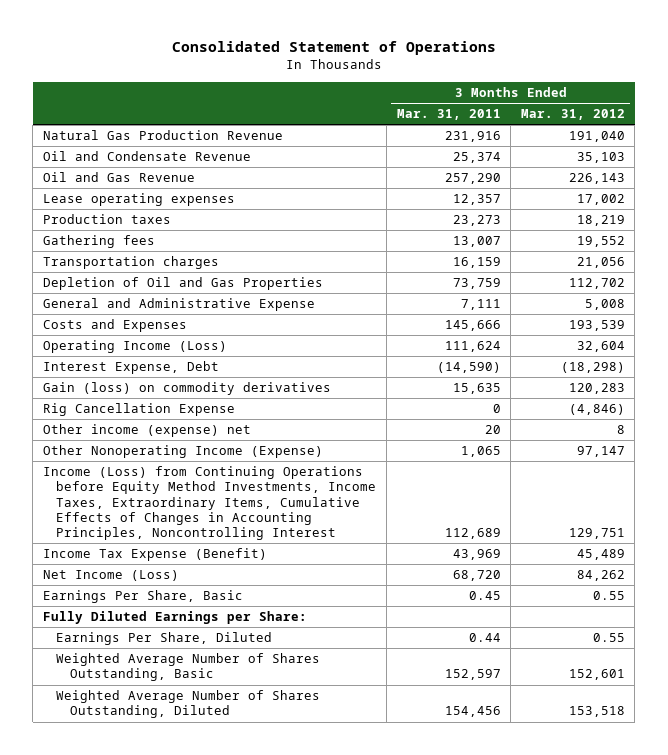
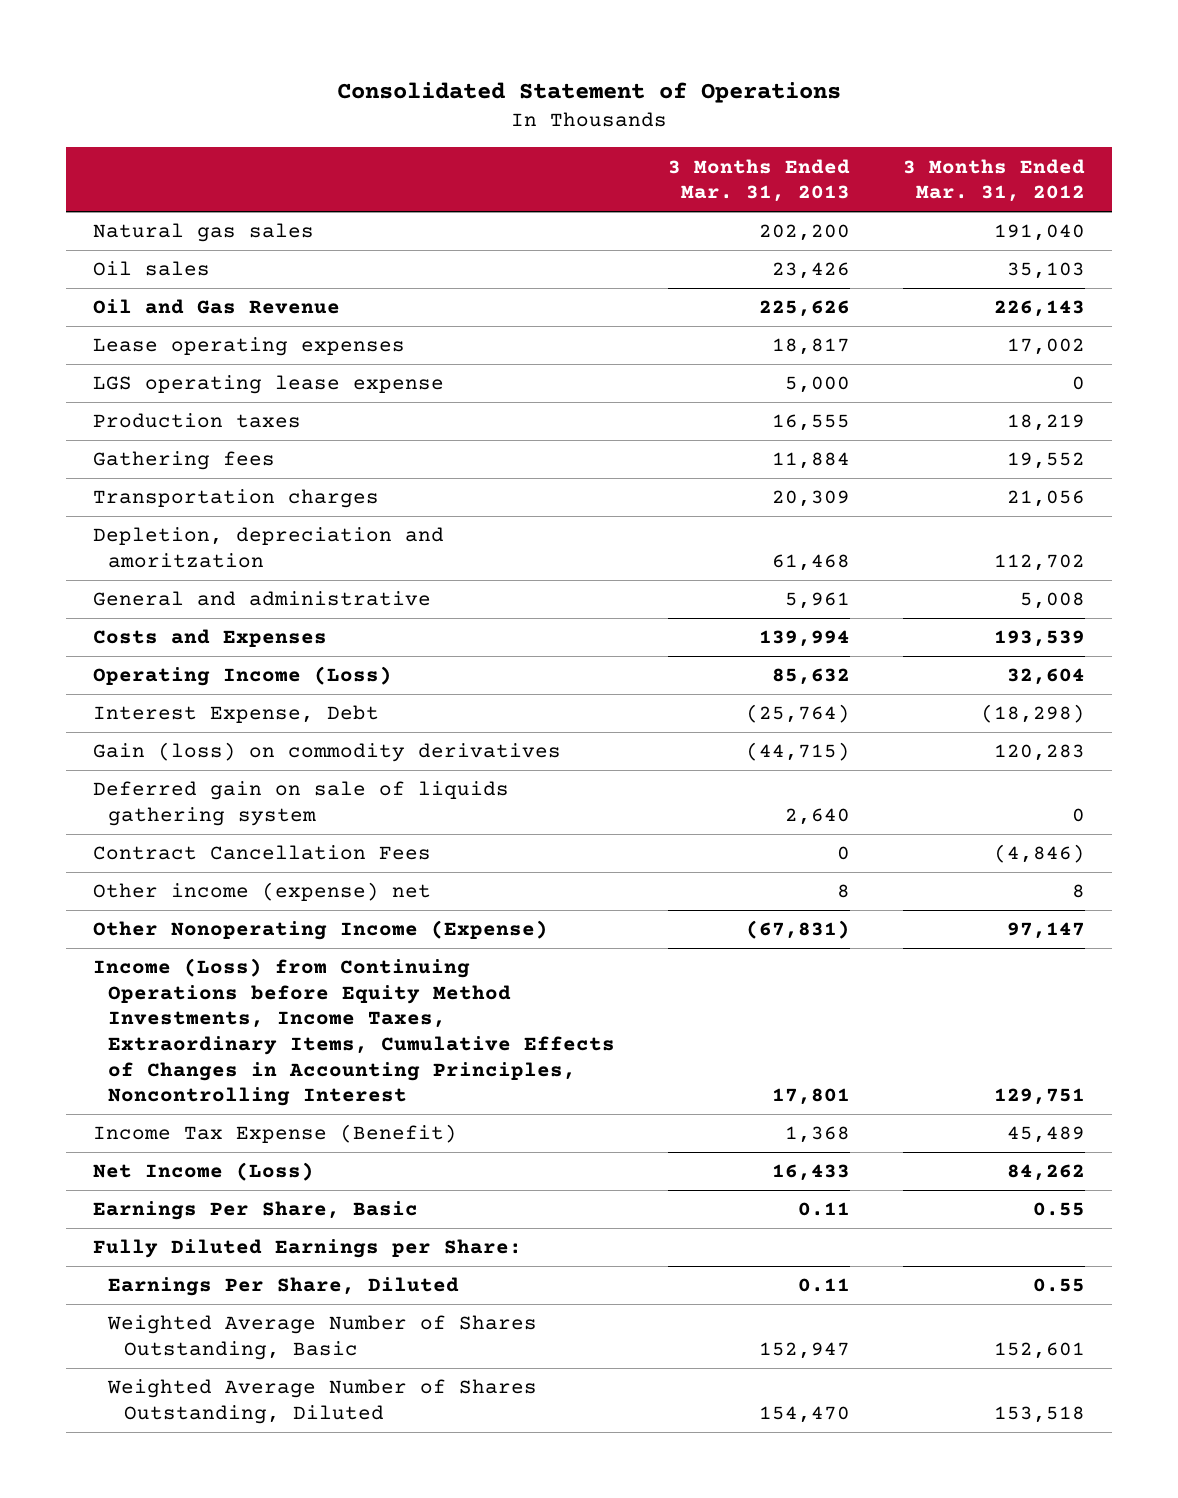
- | 3 Months Ended Mar. 31, 2011 | 3 Months Ended Mar. 31, 2012
+ | 3 Months Ended Mar. 31, 2013 | 3 Months Ended Mar. 31, 2012
- Natural Gas Production Revenue | 231,916 | 191,040
- Oil and Condensate Revenue | 25,374 | 35,103
+ Natural gas sales | 202,200 | 191,040
+ Oil sales | 23,426 | 35,103
+ LGS operating lease expense | 5,000 | 0
- Depletion of Oil and Gas Properties | 73,759 | 112,702
- General and Administrative Expense | 7,111 | 5,008
+ Depletion, depreciation and amoritzation | 61,468 | 112,702
+ General and administrative | 5,961 | 5,008
- Rig Cancellation Expense | 0 | (4,846)
+ Deferred gain on sale of liquids gathering system | 2,640 | 0
+ Contract Cancellation Fees | 0 | (4,846)

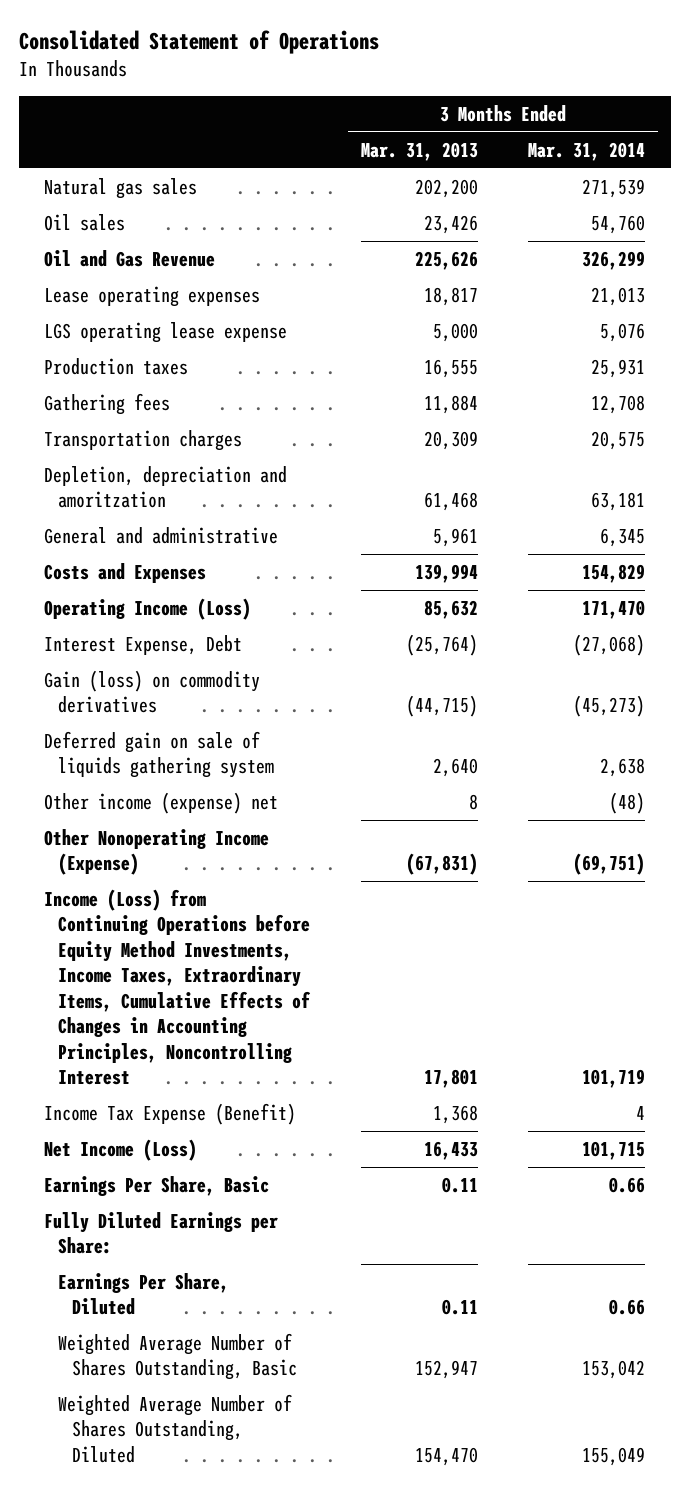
- | 3 Months Ended Mar. 31, 2013 | 3 Months Ended Mar. 31, 2012
+ | 3 Months Ended Mar. 31, 2013 | 3 Months Ended Mar. 31, 2014
- Contract Cancellation Fees | 0 | (4,846)

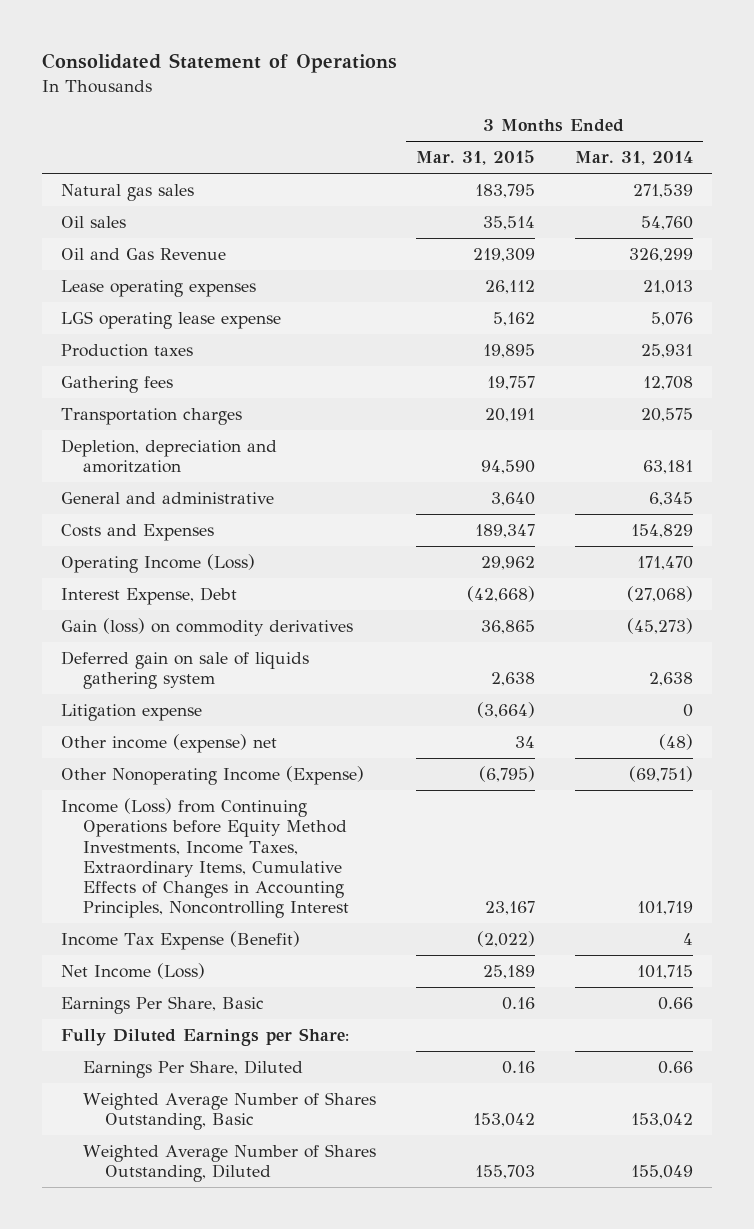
- | 3 Months Ended Mar. 31, 2013 | 3 Months Ended Mar. 31, 2014
+ | 3 Months Ended Mar. 31, 2015 | 3 Months Ended Mar. 31, 2014
+ Litigation expense | (3,664) | 0

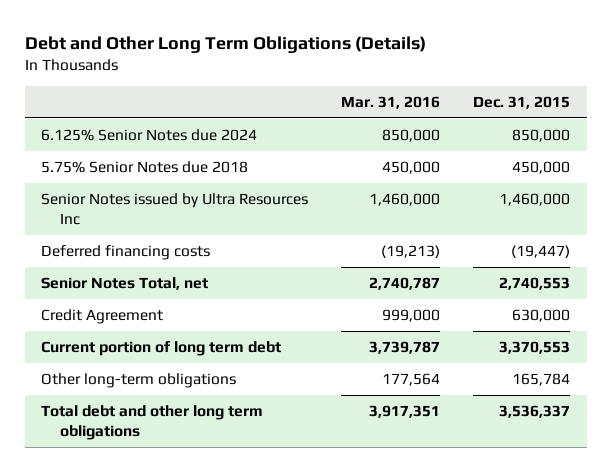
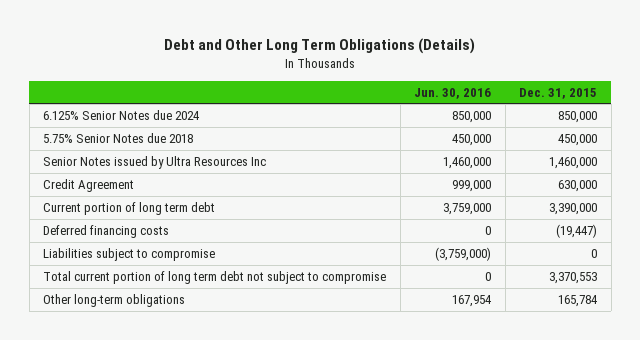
- | Mar. 31, 2016 | Dec. 31, 2015
+ | Jun. 30, 2016 | Dec. 31, 2015
- Senior Notes Total, net | 2,740,787 | 2,740,553
- Current portion of long term debt | 3,739,787 | 3,370,553
+ Current portion of long term debt | 3,759,000 | 3,390,000
moved down: Deferred financing costs | 0 | (19,447)
+ Liabilities subject to compromise | (3,759,000) | 0
+ Total current portion of long term debt not subject to compromise | 0 | 3,370,553
- Total debt and other long term obligations | 3,917,351 | 3,536,337

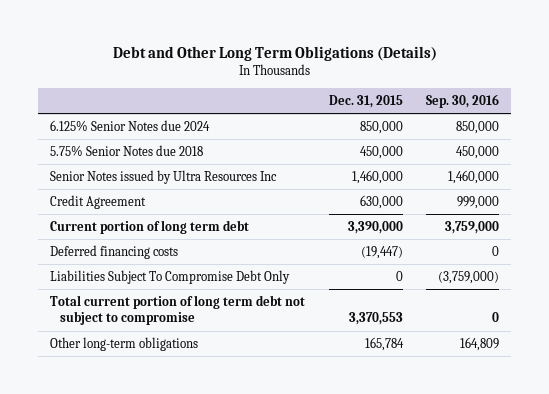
- | Jun. 30, 2016 | Dec. 31, 2015
+ | Dec. 31, 2015 | Sep. 30, 2016
- Liabilities subject to compromise | (3,759,000) | 0
+ Liabilities Subject To Compromise Debt Only | 0 | (3,759,000)

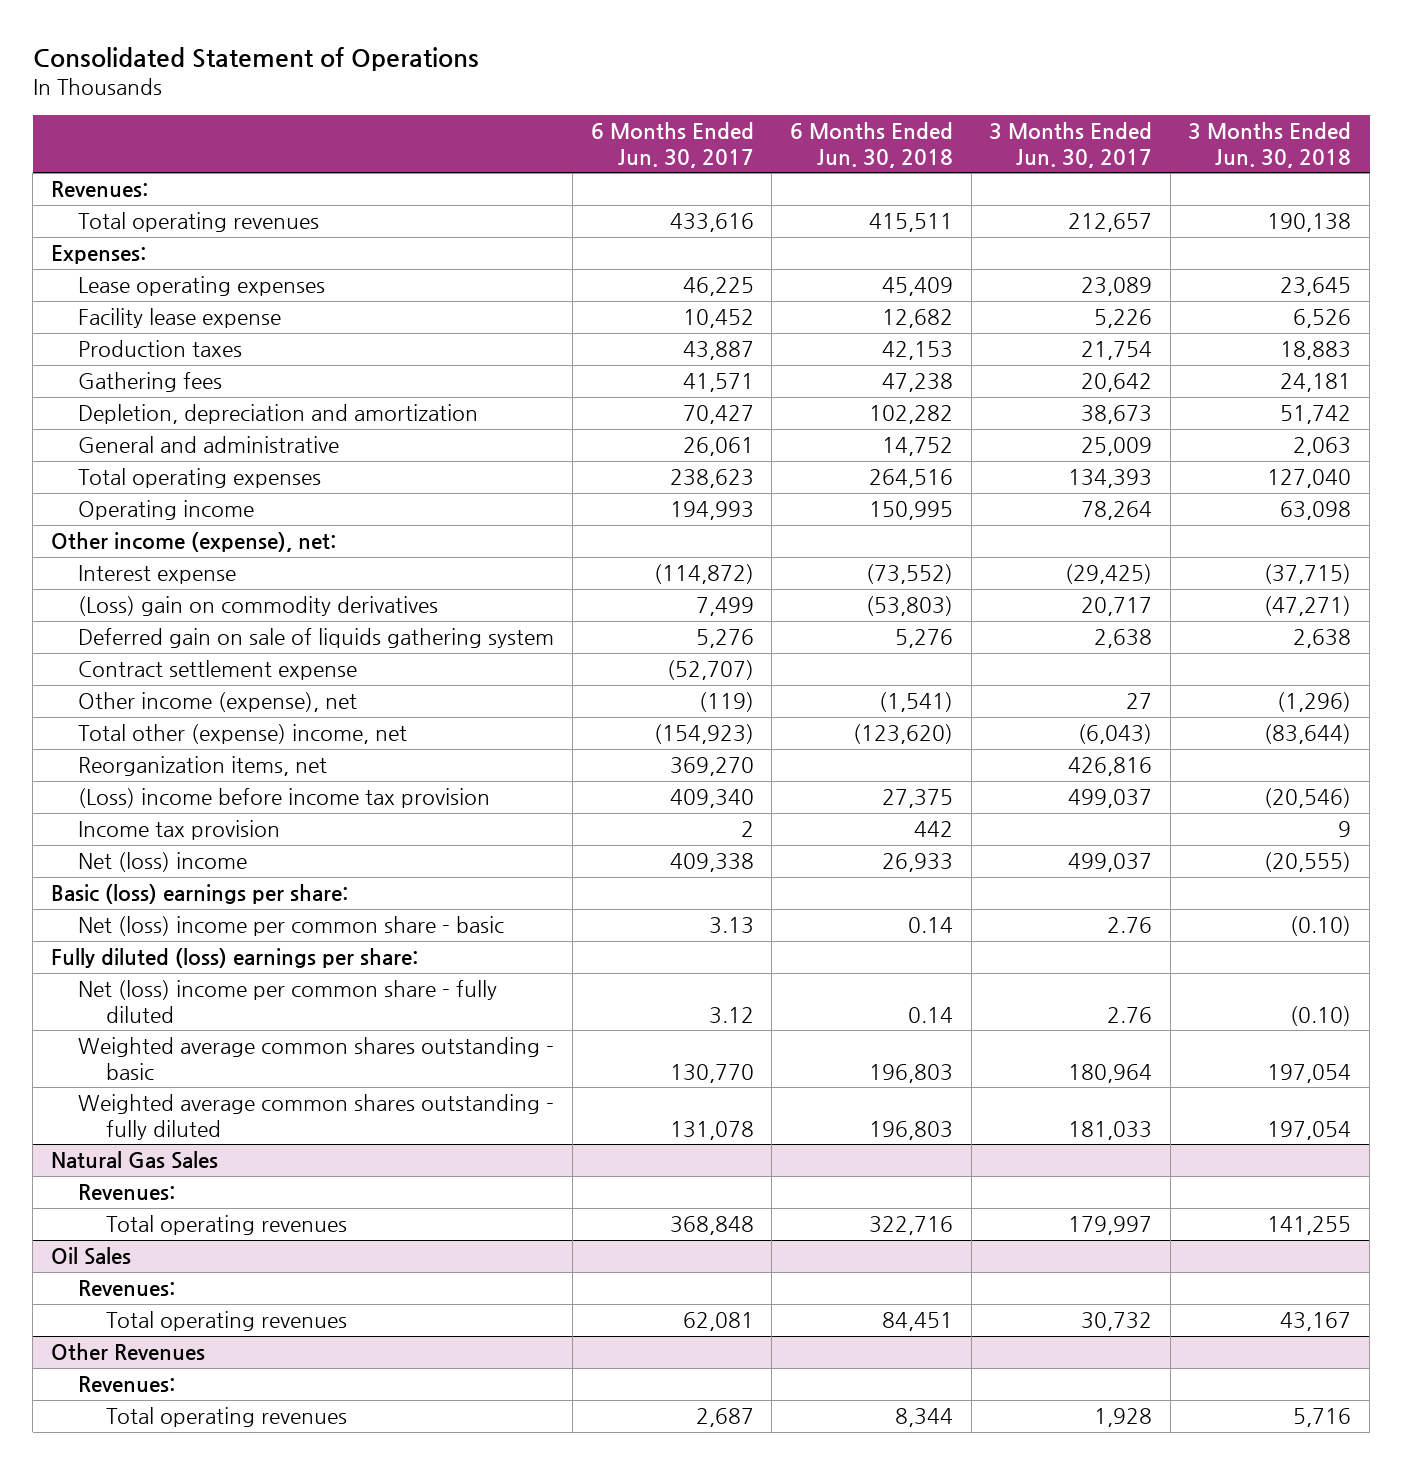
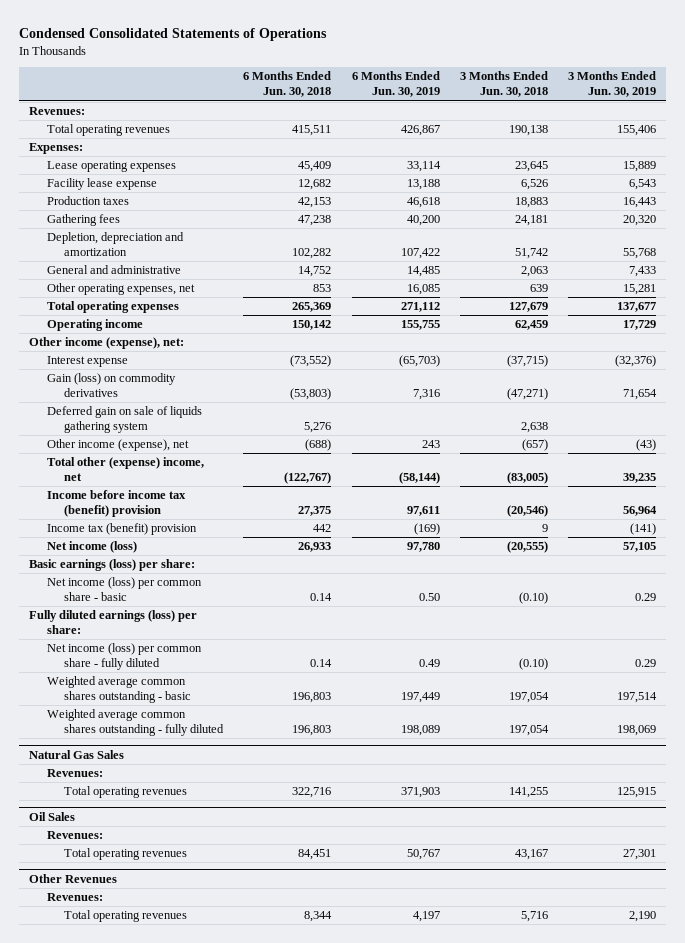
- Consolidated Statement of Operations
+ Condensed Consolidated Statements of Operations
- | 6 Months Ended Jun. 30, 2017 | 6 Months Ended Jun. 30, 2018 | 3 Months Ended Jun. 30, 2017 | 3 Months Ended Jun. 30, 2018
+ | 6 Months Ended Jun. 30, 2018 | 6 Months Ended Jun. 30, 2019 | 3 Months Ended Jun. 30, 2018 | 3 Months Ended Jun. 30, 2019
- Total operating expenses | 238,623 | 264,516 | 134,393 | 127,040
- Operating income | 194,993 | 150,995 | 78,264 | 63,098
+ Other operating expenses, net | 853 | 16,085 | 639 | 15,281
+ Total operating expenses | 265,369 | 271,112 | 127,679 | 137,677
+ Operating income | 150,142 | 155,755 | 62,459 | 17,729
- (Loss) gain on commodity derivatives | 7,499 | (53,803) | 20,717 | (47,271)
+ Gain (loss) on commodity derivatives | (53,803) | 7,316 | (47,271) | 71,654
- Contract settlement expense | (52,707) | | |
- Other income (expense), net | (119) | (1,541) | 27 | (1,296)
- Total other (expense) income, net | (154,923) | (123,620) | (6,043) | (83,644)
- Reorganization items, net | 369,270 | | 426,816 |
- (Loss) income before income tax provision | 409,340 | 27,375 | 499,037 | (20,546)
- Income tax provision | 2 | 442 | | 9
- Net (loss) income | 409,338 | 26,933 | 499,037 | (20,555)
- Basic (loss) earnings per share:
- Net (loss) income per common share - basic | 3.13 | 0.14 | 2.76 | (0.10)
- Fully diluted (loss) earnings per share:
- Net (loss) income per common share - fully diluted | 3.12 | 0.14 | 2.76 | (0.10)
+ Other income (expense), net | (688) | 243 | (657) | (43)
+ Total other (expense) income, net | (122,767) | (58,144) | (83,005) | 39,235
+ Income before income tax (benefit) provision | 27,375 | 97,611 | (20,546) | 56,964
+ Income tax (benefit) provision | 442 | (169) | 9 | (141)
+ Net income (loss) | 26,933 | 97,780 | (20,555) | 57,105
+ Basic earnings (loss) per share:
+ Net income (loss) per common share - basic | 0.14 | 0.50 | (0.10) | 0.29
+ Fully diluted earnings (loss) per share:
+ Net income (loss) per common share - fully diluted | 0.14 | 0.49 | (0.10) | 0.29

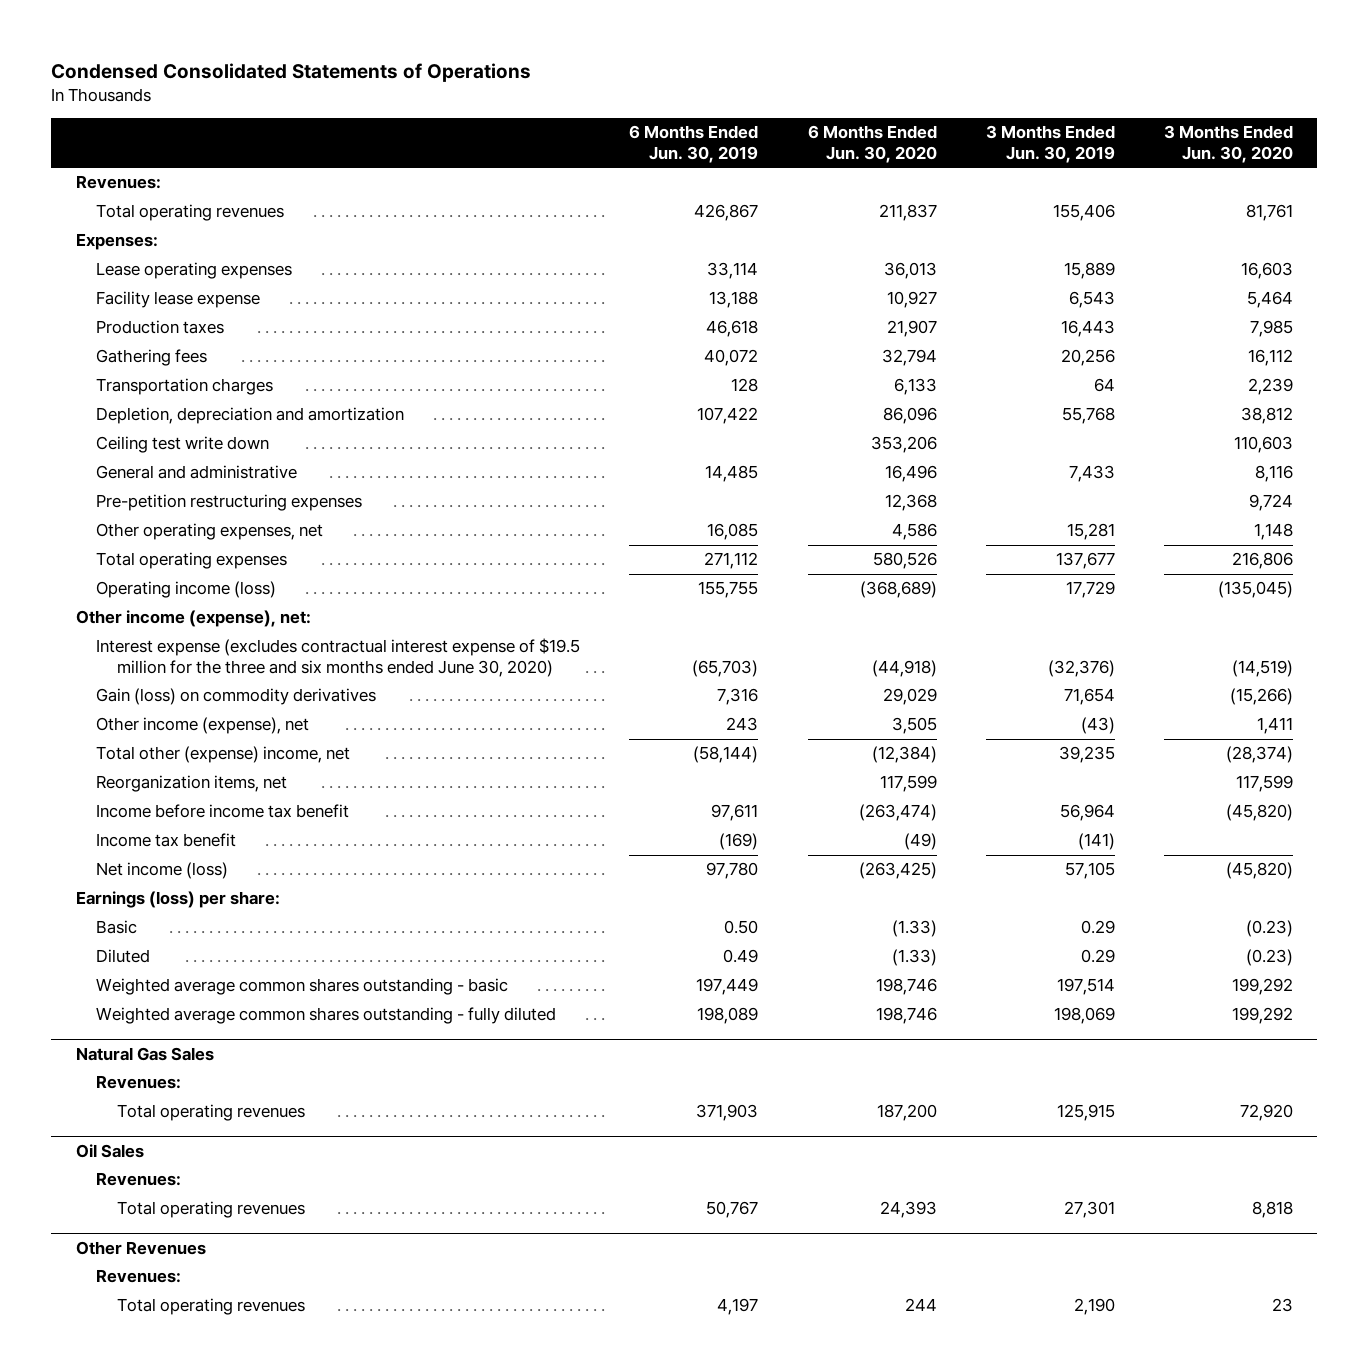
- | 6 Months Ended Jun. 30, 2018 | 6 Months Ended Jun. 30, 2019 | 3 Months Ended Jun. 30, 2018 | 3 Months Ended Jun. 30, 2019
+ | 6 Months Ended Jun. 30, 2019 | 6 Months Ended Jun. 30, 2020 | 3 Months Ended Jun. 30, 2019 | 3 Months Ended Jun. 30, 2020
- Gathering fees | 47,238 | 40,200 | 24,181 | 20,320
+ Gathering fees | 40,072 | 32,794 | 20,256 | 16,112
+ Transportation charges | 128 | 6,133 | 64 | 2,239
+ Ceiling test write down | | 353,206 | | 110,603
+ Pre-petition restructuring expenses | | 12,368 | | 9,724
- Operating income | 150,142 | 155,755 | 62,459 | 17,729
+ Operating income (loss) | 155,755 | (368,689) | 17,729 | (135,045)
- Interest expense | (73,552) | (65,703) | (37,715) | (32,376)
+ Interest expense (excludes contractual interest expense of $19.5 million for the three and six months ended June 30, 2020) | (65,703) | (44,918) | (32,376) | (14,519)
- Deferred gain on sale of liquids gathering system | 5,276 | | 2,638 |
- Income before income tax (benefit) provision | 27,375 | 97,611 | (20,546) | 56,964
- Income tax (benefit) provision | 442 | (169) | 9 | (141)
+ Reorganization items, net | | 117,599 | | 117,599
+ Income before income tax benefit | 97,611 | (263,474) | 56,964 | (45,820)
+ Income tax benefit | (169) | (49) | (141) |
- Basic earnings (loss) per share:
- Net income (loss) per common share - basic | 0.14 | 0.50 | (0.10) | 0.29
- Fully diluted earnings (loss) per share:
- Net income (loss) per common share - fully diluted | 0.14 | 0.49 | (0.10) | 0.29
+ Earnings (loss) per share:
+ Basic | 0.50 | (1.33) | 0.29 | (0.23)
+ Diluted | 0.49 | (1.33) | 0.29 | (0.23)

